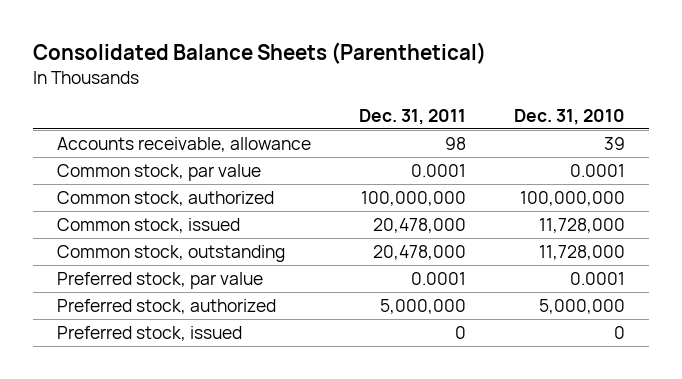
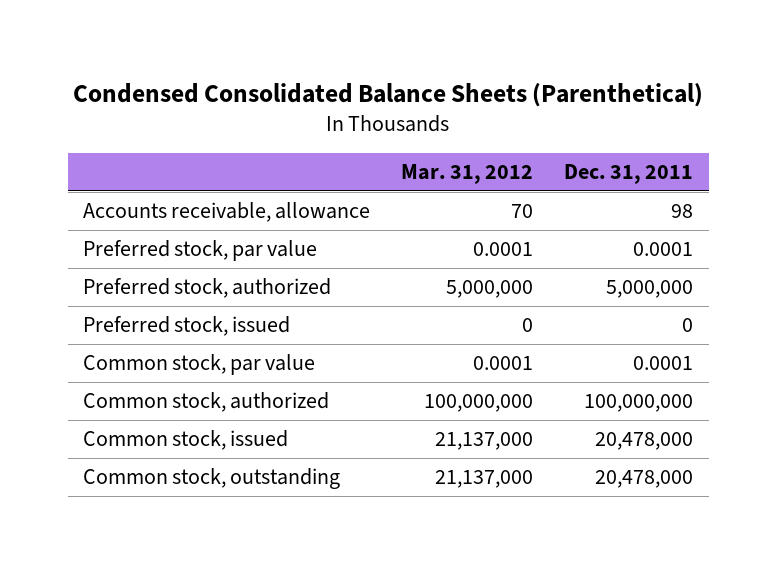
- Consolidated Balance Sheets (Parenthetical)
+ Condensed Consolidated Balance Sheets (Parenthetical)
- | Dec. 31, 2011 | Dec. 31, 2010
+ | Mar. 31, 2012 | Dec. 31, 2011
moved up: Preferred stock, par value | 0.0001 | 0.0001
moved up: Preferred stock, authorized | 5,000,000 | 5,000,000
moved up: Preferred stock, issued | 0 | 0

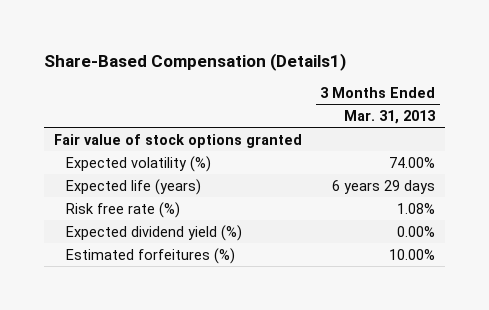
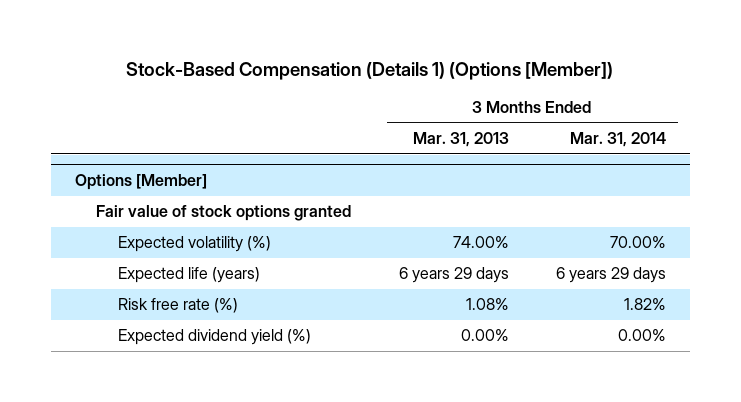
- Share-Based Compensation (Details1)
+ Stock-Based Compensation (Details 1) (Options [Member])
- | 3 Months Ended Mar. 31, 2013
+ | 3 Months Ended Mar. 31, 2013 | 3 Months Ended Mar. 31, 2014
+ Options [Member]
- Estimated forfeitures (%) | 10.00%

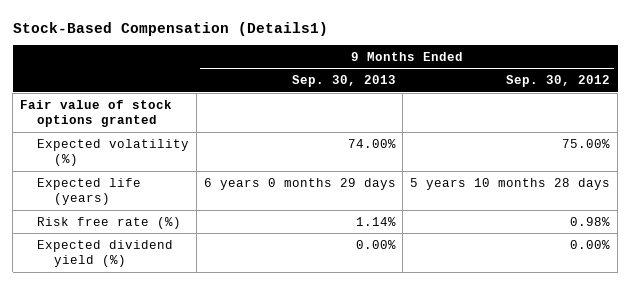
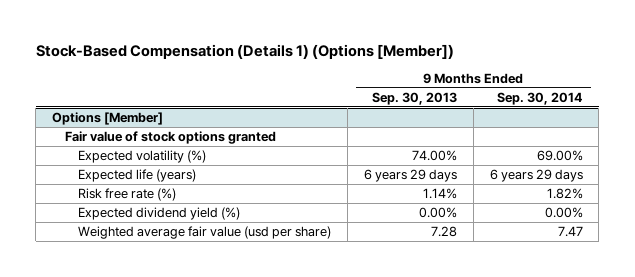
- Stock-Based Compensation (Details1)
+ Stock-Based Compensation (Details 1) (Options [Member])
- | 9 Months Ended Sep. 30, 2013 | 9 Months Ended Sep. 30, 2012
+ | 9 Months Ended Sep. 30, 2013 | 9 Months Ended Sep. 30, 2014
+ Options [Member]
- Expected life (years) | 6 years 0 months 29 days | 5 years 10 months 28 days
+ Expected life (years) | 6 years 29 days | 6 years 29 days
+ Weighted average fair value (usd per share) | 7.28 | 7.47

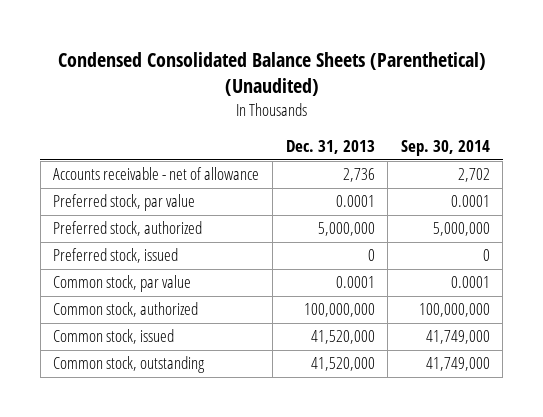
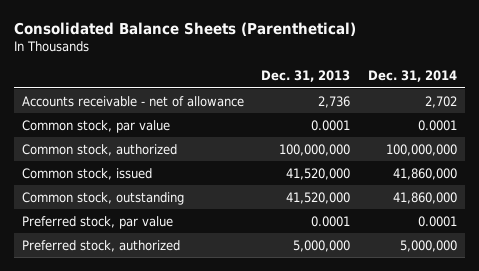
- Condensed Consolidated Balance Sheets (Parenthetical) (Unaudited)
+ Consolidated Balance Sheets (Parenthetical)
- | Dec. 31, 2013 | Sep. 30, 2014
+ | Dec. 31, 2013 | Dec. 31, 2014
- Preferred stock, issued | 0 | 0
moved down: Preferred stock, par value | 0.0001 | 0.0001
moved down: Preferred stock, authorized | 5,000,000 | 5,000,000

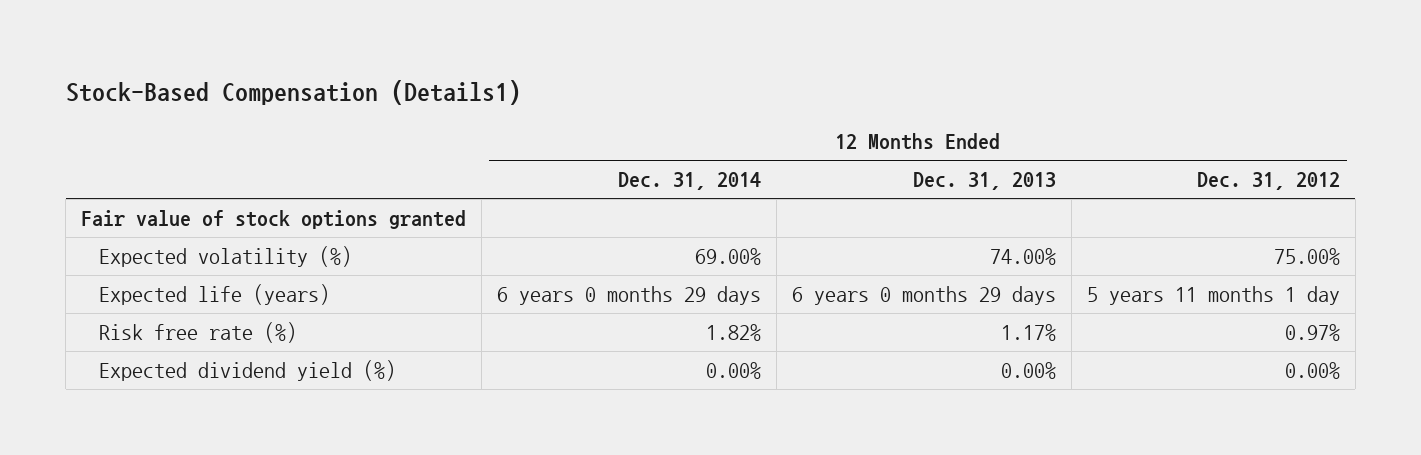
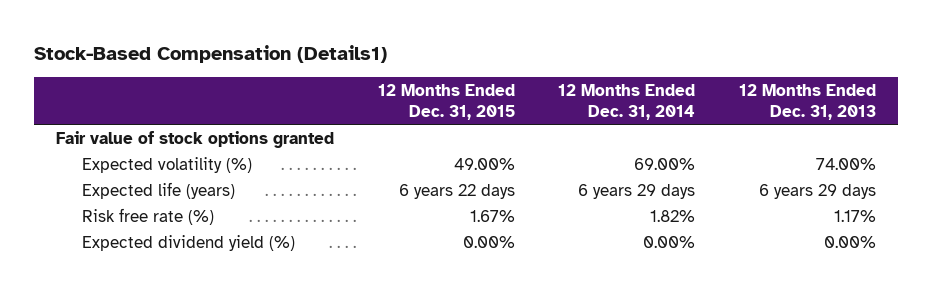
- | 12 Months Ended Dec. 31, 2014 | 12 Months Ended Dec. 31, 2013 | 12 Months Ended Dec. 31, 2012
+ | 12 Months Ended Dec. 31, 2015 | 12 Months Ended Dec. 31, 2014 | 12 Months Ended Dec. 31, 2013
- Expected life (years) | 6 years 0 months 29 days | 6 years 0 months 29 days | 5 years 11 months 1 day
+ Expected life (years) | 6 years 22 days | 6 years 29 days | 6 years 29 days

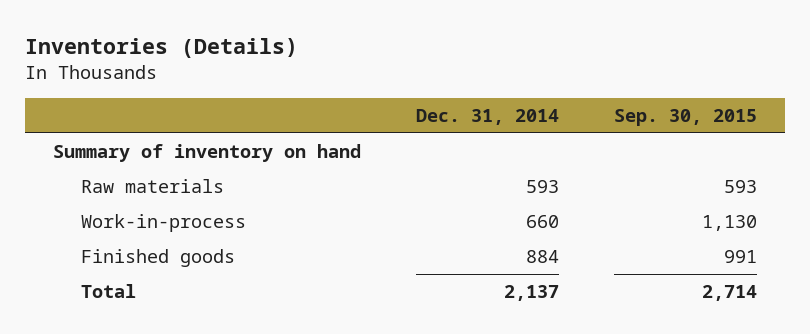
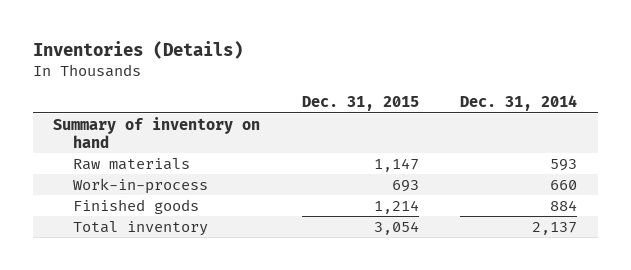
- | Dec. 31, 2014 | Sep. 30, 2015
+ | Dec. 31, 2015 | Dec. 31, 2014
- Total | 2,137 | 2,714
+ Total inventory | 3,054 | 2,137

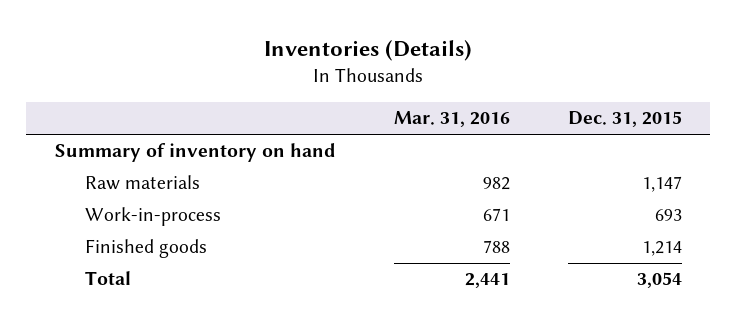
- | Dec. 31, 2015 | Dec. 31, 2014
+ | Mar. 31, 2016 | Dec. 31, 2015
- Total inventory | 3,054 | 2,137
+ Total | 2,441 | 3,054

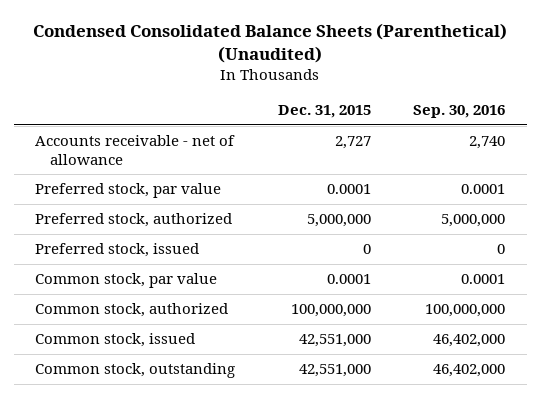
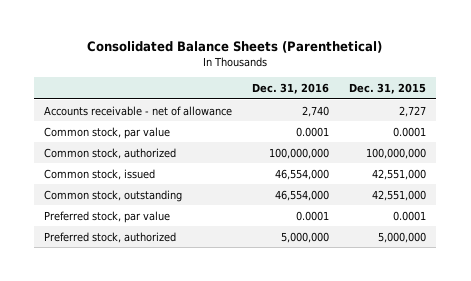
- Condensed Consolidated Balance Sheets (Parenthetical) (Unaudited)
+ Consolidated Balance Sheets (Parenthetical)
- | Dec. 31, 2015 | Sep. 30, 2016
+ | Dec. 31, 2016 | Dec. 31, 2015
- Preferred stock, issued | 0 | 0
moved down: Preferred stock, par value | 0.0001 | 0.0001
moved down: Preferred stock, authorized | 5,000,000 | 5,000,000

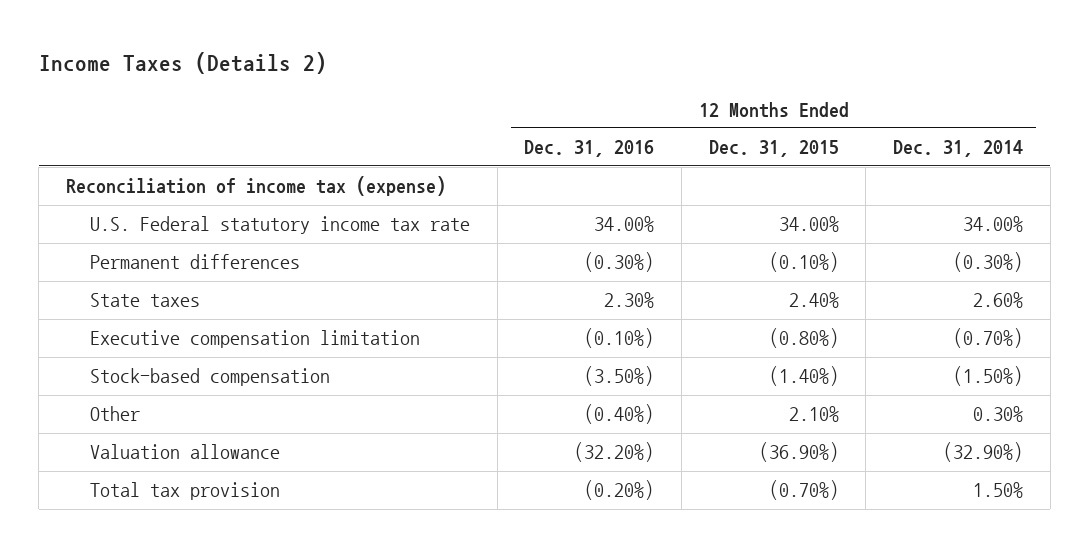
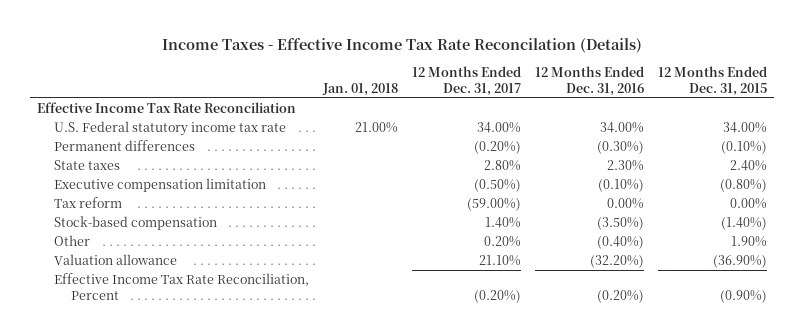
- Income Taxes (Details 2)
+ Income Taxes - Effective Income Tax Rate Reconcilation (Details)
- | 12 Months Ended Dec. 31, 2016 | 12 Months Ended Dec. 31, 2015 | 12 Months Ended Dec. 31, 2014
+ | Jan. 01, 2018 | 12 Months Ended Dec. 31, 2017 | 12 Months Ended Dec. 31, 2016 | 12 Months Ended Dec. 31, 2015
- Reconciliation of income tax (expense)
+ Effective Income Tax Rate Reconciliation
+ Tax reform | | (59.00%) | 0.00% | 0.00%
- Other | (0.40%) | 2.10% | 0.30%
+ Other | | 0.20% | (0.40%) | 1.90%
- Total tax provision | (0.20%) | (0.70%) | 1.50%
+ Effective Income Tax Rate Reconciliation, Percent | | (0.20%) | (0.20%) | (0.90%)

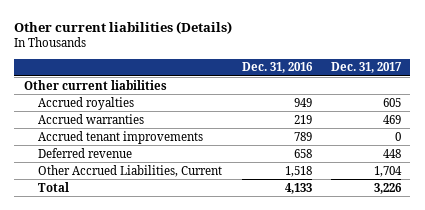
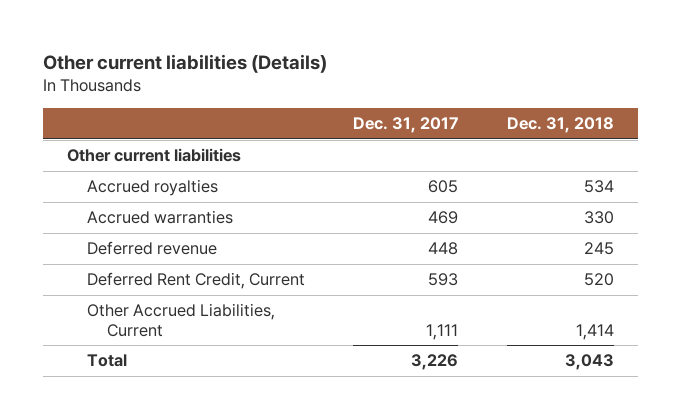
- | Dec. 31, 2016 | Dec. 31, 2017
+ | Dec. 31, 2017 | Dec. 31, 2018
- Accrued tenant improvements | 789 | 0
- Other Accrued Liabilities, Current | 1,518 | 1,704
+ Deferred Rent Credit, Current | 593 | 520
+ Other Accrued Liabilities, Current | 1,111 | 1,414

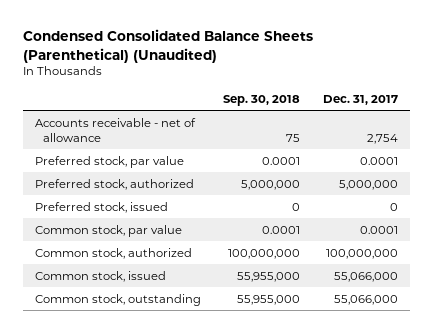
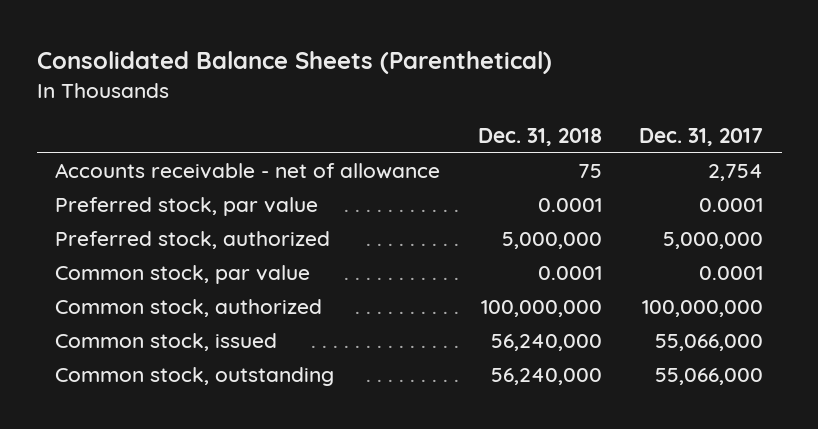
- Condensed Consolidated Balance Sheets (Parenthetical) (Unaudited)
+ Consolidated Balance Sheets (Parenthetical)
- | Sep. 30, 2018 | Dec. 31, 2017
+ | Dec. 31, 2018 | Dec. 31, 2017
- Preferred stock, issued | 0 | 0

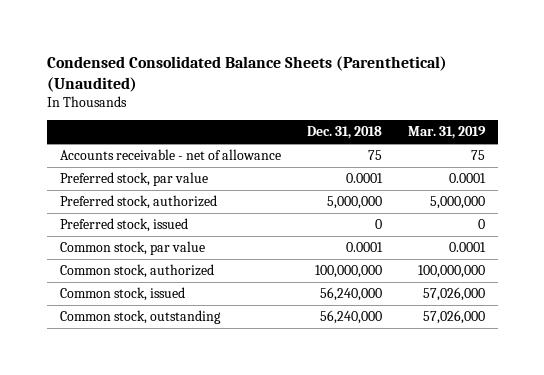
- Consolidated Balance Sheets (Parenthetical)
+ Condensed Consolidated Balance Sheets (Parenthetical) (Unaudited)
- | Dec. 31, 2018 | Dec. 31, 2017
+ | Dec. 31, 2018 | Mar. 31, 2019
+ Preferred stock, issued | 0 | 0

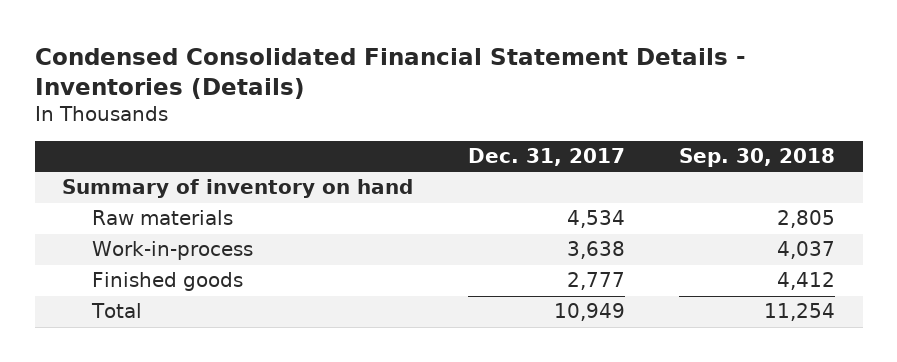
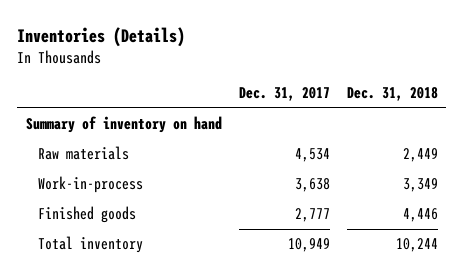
- Condensed Consolidated Financial Statement Details - Inventories (Details)
+ Inventories (Details)
- | Dec. 31, 2017 | Sep. 30, 2018
+ | Dec. 31, 2017 | Dec. 31, 2018
- Total | 10,949 | 11,254
+ Total inventory | 10,949 | 10,244

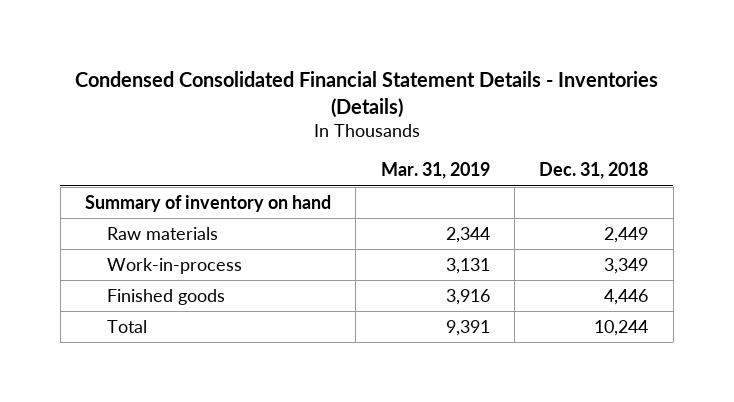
- Inventories (Details)
+ Condensed Consolidated Financial Statement Details - Inventories (Details)
- | Dec. 31, 2017 | Dec. 31, 2018
+ | Mar. 31, 2019 | Dec. 31, 2018
- Total inventory | 10,949 | 10,244
+ Total | 9,391 | 10,244

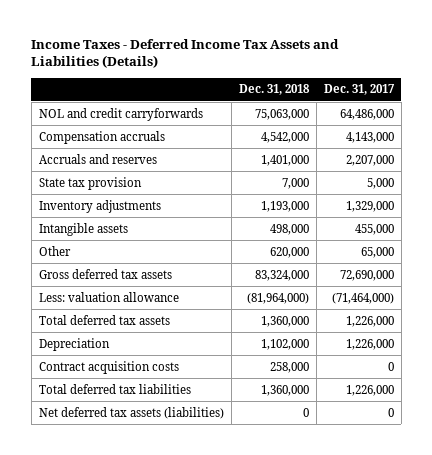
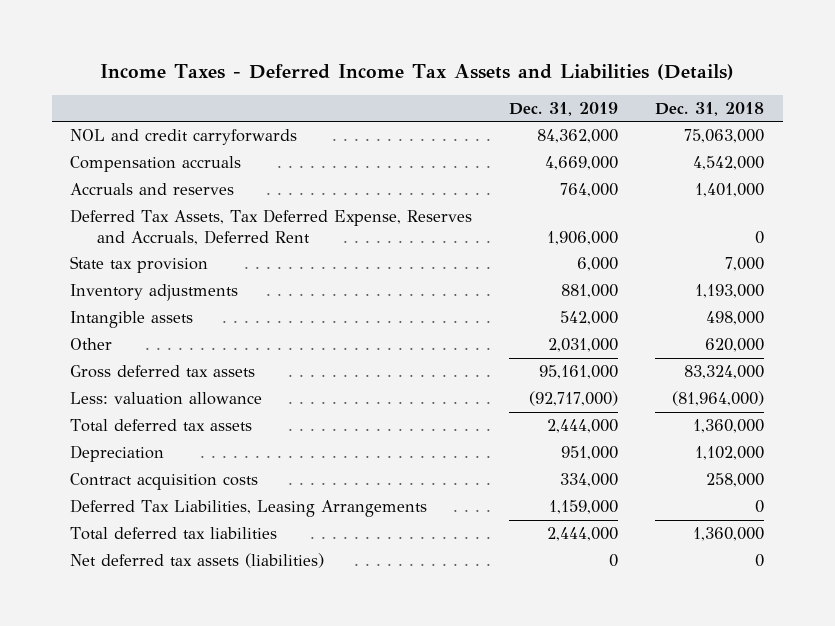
- | Dec. 31, 2018 | Dec. 31, 2017
+ | Dec. 31, 2019 | Dec. 31, 2018
+ Deferred Tax Assets, Tax Deferred Expense, Reserves and Accruals, Deferred Rent | 1,906,000 | 0
+ Deferred Tax Liabilities, Leasing Arrangements | 1,159,000 | 0

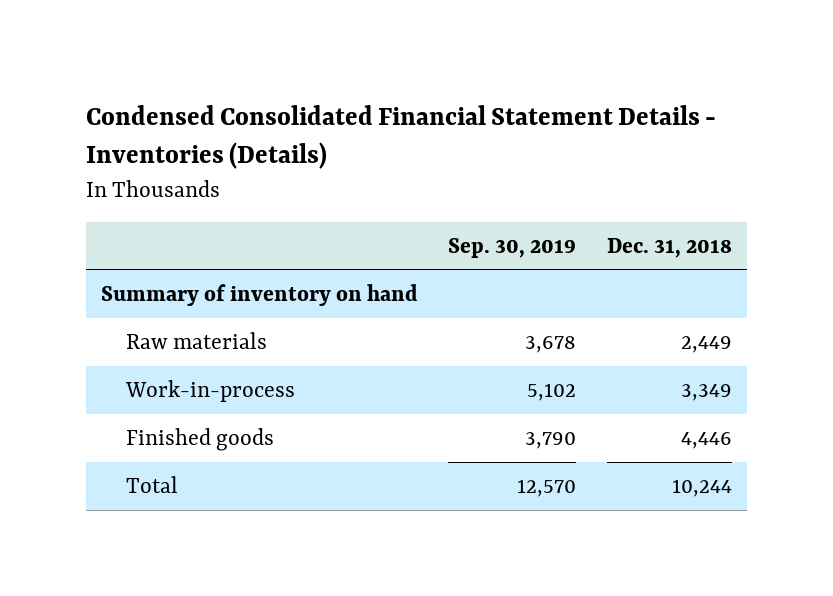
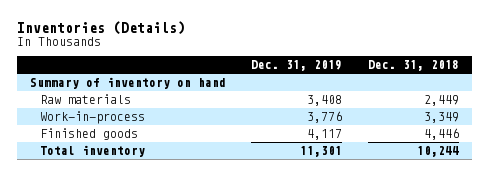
- Condensed Consolidated Financial Statement Details - Inventories (Details)
+ Inventories (Details)
- | Sep. 30, 2019 | Dec. 31, 2018
+ | Dec. 31, 2019 | Dec. 31, 2018
- Total | 12,570 | 10,244
+ Total inventory | 11,301 | 10,244

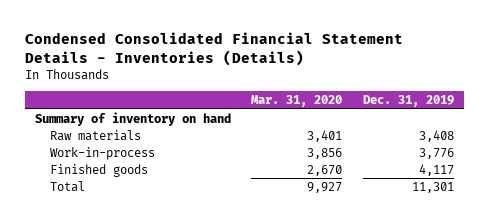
- Inventories (Details)
+ Condensed Consolidated Financial Statement Details - Inventories (Details)
- | Dec. 31, 2019 | Dec. 31, 2018
+ | Mar. 31, 2020 | Dec. 31, 2019
- Total inventory | 11,301 | 10,244
+ Total | 9,927 | 11,301

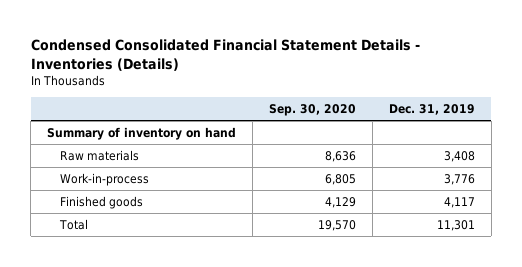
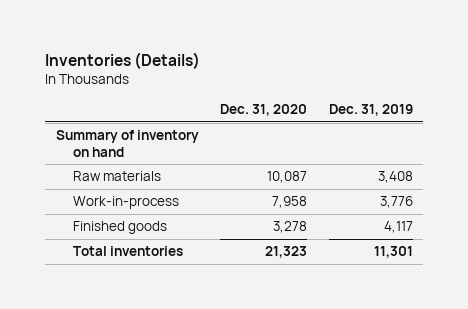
- Condensed Consolidated Financial Statement Details - Inventories (Details)
+ Inventories (Details)
- | Sep. 30, 2020 | Dec. 31, 2019
+ | Dec. 31, 2020 | Dec. 31, 2019
- Total | 19,570 | 11,301
+ Total inventories | 21,323 | 11,301

